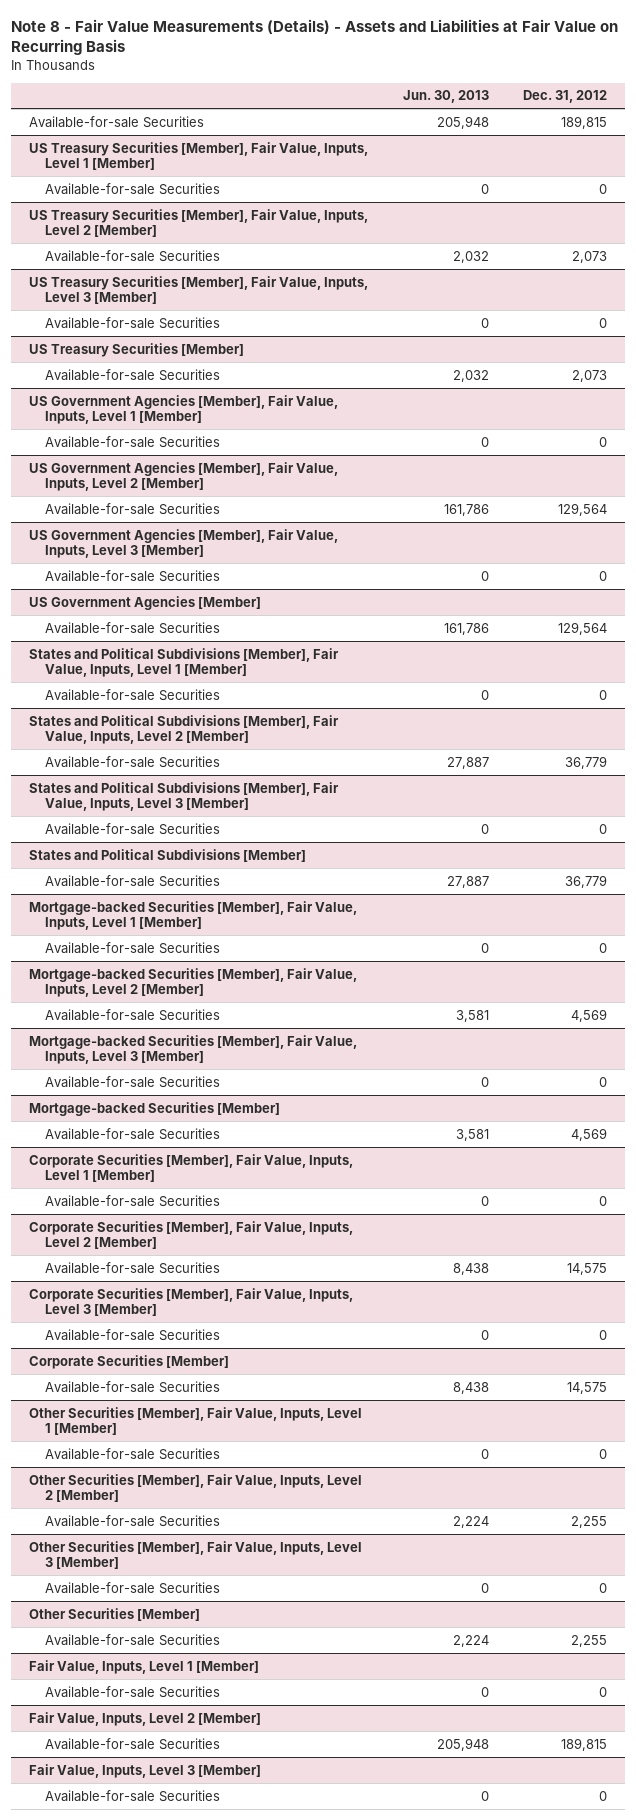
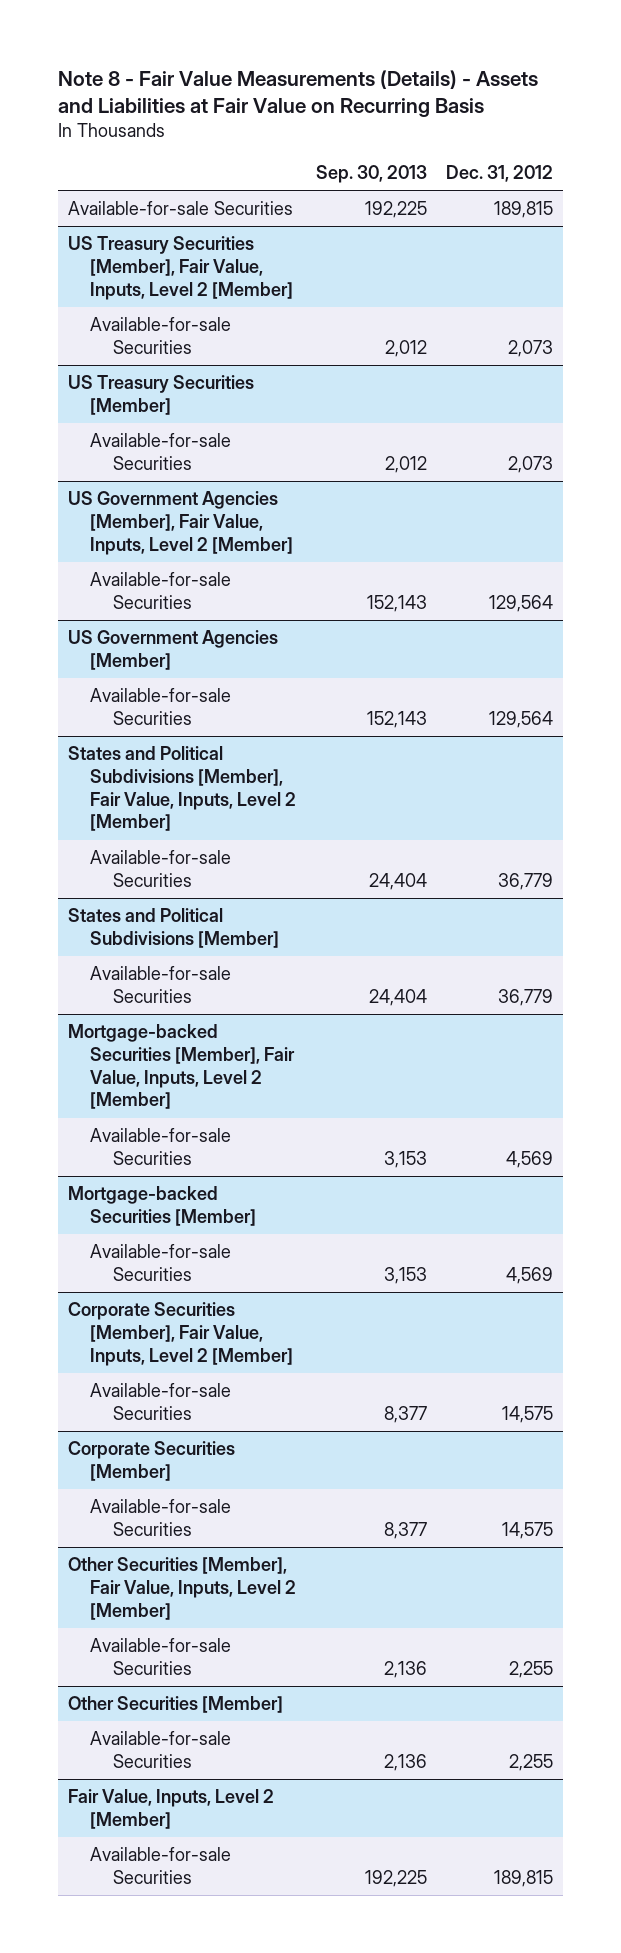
- | Jun. 30, 2013 | Dec. 31, 2012
+ | Sep. 30, 2013 | Dec. 31, 2012
- US Treasury Securities [Member], Fair Value, Inputs, Level 1 [Member]
- Available-for-sale Securities | 0 | 0
- US Treasury Securities [Member], Fair Value, Inputs, Level 3 [Member]
- Available-for-sale Securities | 0 | 0
- US Government Agencies [Member], Fair Value, Inputs, Level 1 [Member]
- Available-for-sale Securities | 0 | 0
- US Government Agencies [Member], Fair Value, Inputs, Level 3 [Member]
- Available-for-sale Securities | 0 | 0
- States and Political Subdivisions [Member], Fair Value, Inputs, Level 1 [Member]
- Available-for-sale Securities | 0 | 0
- States and Political Subdivisions [Member], Fair Value, Inputs, Level 3 [Member]
- Available-for-sale Securities | 0 | 0
- Mortgage-backed Securities [Member], Fair Value, Inputs, Level 1 [Member]
- Available-for-sale Securities | 0 | 0
- Mortgage-backed Securities [Member], Fair Value, Inputs, Level 3 [Member]
- Available-for-sale Securities | 0 | 0
- Corporate Securities [Member], Fair Value, Inputs, Level 1 [Member]
- Available-for-sale Securities | 0 | 0
- Corporate Securities [Member], Fair Value, Inputs, Level 3 [Member]
- Available-for-sale Securities | 0 | 0
- Other Securities [Member], Fair Value, Inputs, Level 1 [Member]
- Available-for-sale Securities | 0 | 0
- Other Securities [Member], Fair Value, Inputs, Level 3 [Member]
- Available-for-sale Securities | 0 | 0
- Fair Value, Inputs, Level 1 [Member]
- Available-for-sale Securities | 0 | 0
- Fair Value, Inputs, Level 3 [Member]
- Available-for-sale Securities | 0 | 0

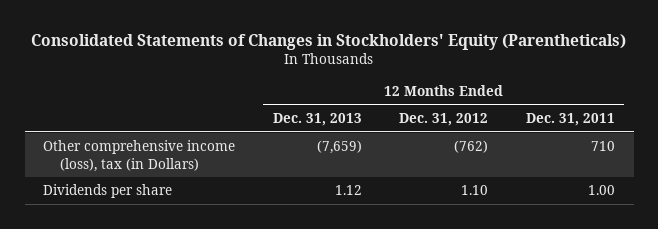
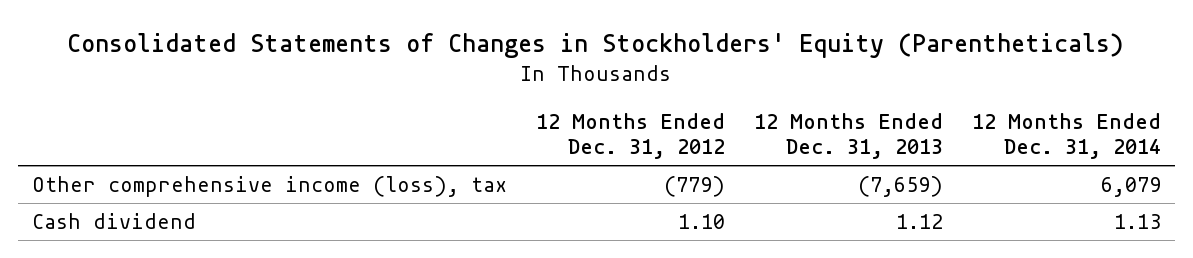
- | 12 Months Ended Dec. 31, 2013 | 12 Months Ended Dec. 31, 2012 | 12 Months Ended Dec. 31, 2011
+ | 12 Months Ended Dec. 31, 2012 | 12 Months Ended Dec. 31, 2013 | 12 Months Ended Dec. 31, 2014
- Other comprehensive income (loss), tax (in Dollars) | (7,659) | (762) | 710
- Dividends per share | 1.12 | 1.10 | 1.00
+ Other comprehensive income (loss), tax | (779) | (7,659) | 6,079
+ Cash dividend | 1.10 | 1.12 | 1.13

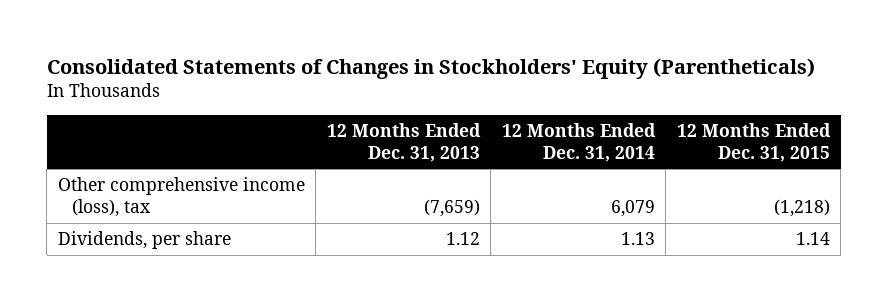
- | 12 Months Ended Dec. 31, 2012 | 12 Months Ended Dec. 31, 2013 | 12 Months Ended Dec. 31, 2014
+ | 12 Months Ended Dec. 31, 2013 | 12 Months Ended Dec. 31, 2014 | 12 Months Ended Dec. 31, 2015
- Cash dividend | 1.10 | 1.12 | 1.13
+ Dividends, per share | 1.12 | 1.13 | 1.14

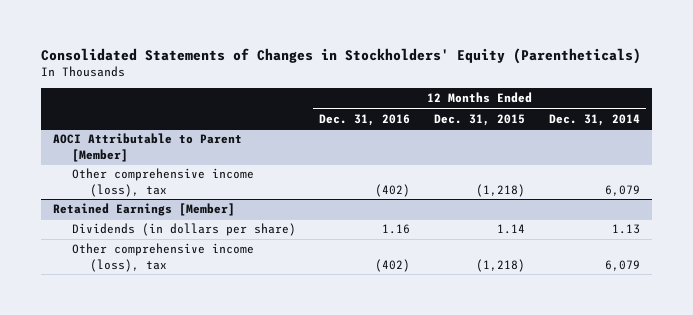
- | 12 Months Ended Dec. 31, 2013 | 12 Months Ended Dec. 31, 2014 | 12 Months Ended Dec. 31, 2015
+ | 12 Months Ended Dec. 31, 2016 | 12 Months Ended Dec. 31, 2015 | 12 Months Ended Dec. 31, 2014
+ AOCI Attributable to Parent [Member]
- Dividends, per share | 1.12 | 1.13 | 1.14
+ Retained Earnings [Member]
+ Dividends (in dollars per share) | 1.16 | 1.14 | 1.13
+ Other comprehensive income (loss), tax | (402) | (1,218) | 6,079

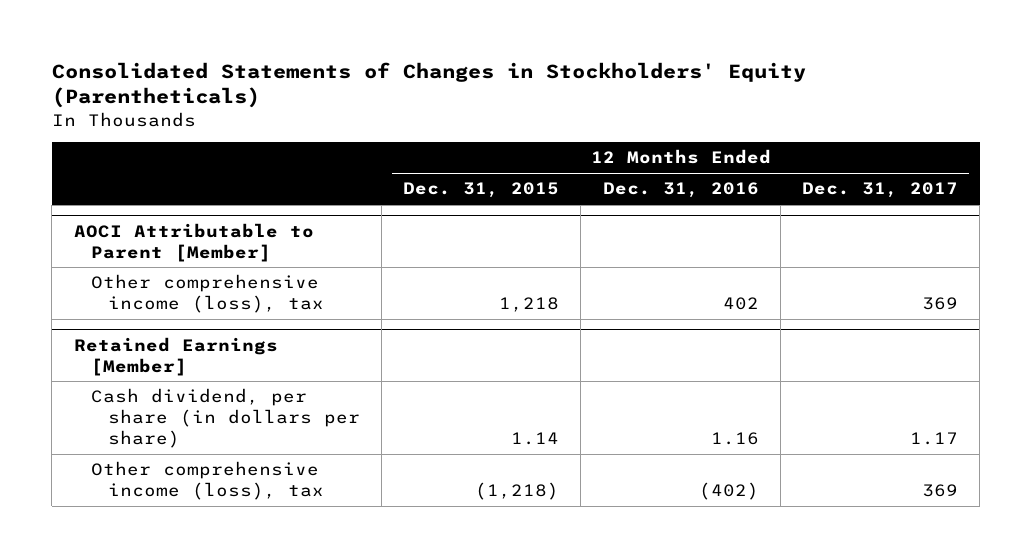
- | 12 Months Ended Dec. 31, 2016 | 12 Months Ended Dec. 31, 2015 | 12 Months Ended Dec. 31, 2014
+ | 12 Months Ended Dec. 31, 2015 | 12 Months Ended Dec. 31, 2016 | 12 Months Ended Dec. 31, 2017
@ AOCI Attributable to Parent [Member]
- Other comprehensive income (loss), tax | (402) | (1,218) | 6,079
+ Other comprehensive income (loss), tax | 1,218 | 402 | 369
@ Retained Earnings [Member]
- Dividends (in dollars per share) | 1.16 | 1.14 | 1.13
+ Cash dividend, per share (in dollars per share) | 1.14 | 1.16 | 1.17

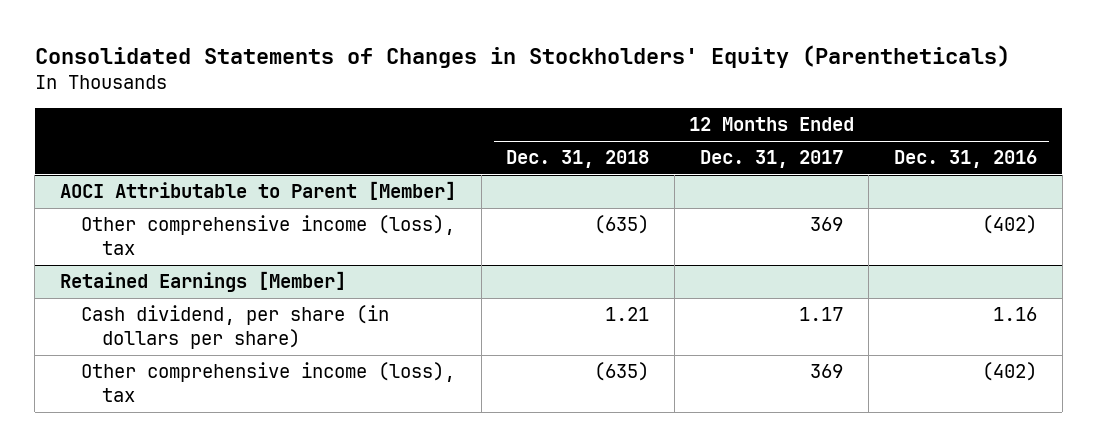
- | 12 Months Ended Dec. 31, 2015 | 12 Months Ended Dec. 31, 2016 | 12 Months Ended Dec. 31, 2017
+ | 12 Months Ended Dec. 31, 2018 | 12 Months Ended Dec. 31, 2017 | 12 Months Ended Dec. 31, 2016
@ AOCI Attributable to Parent [Member]
- Other comprehensive income (loss), tax | 1,218 | 402 | 369
+ Other comprehensive income (loss), tax | (635) | 369 | (402)

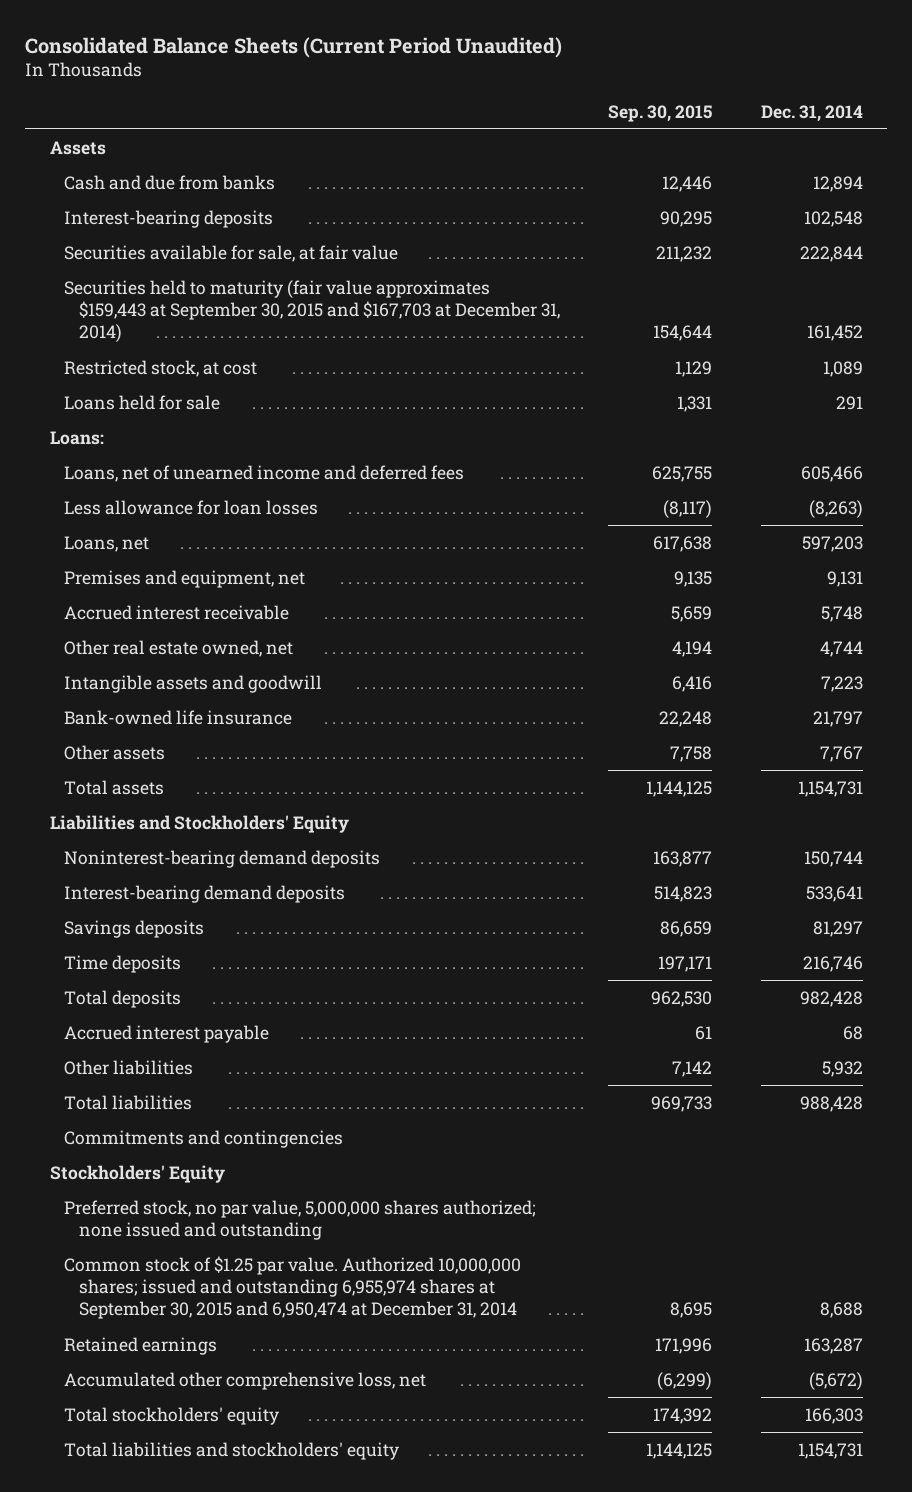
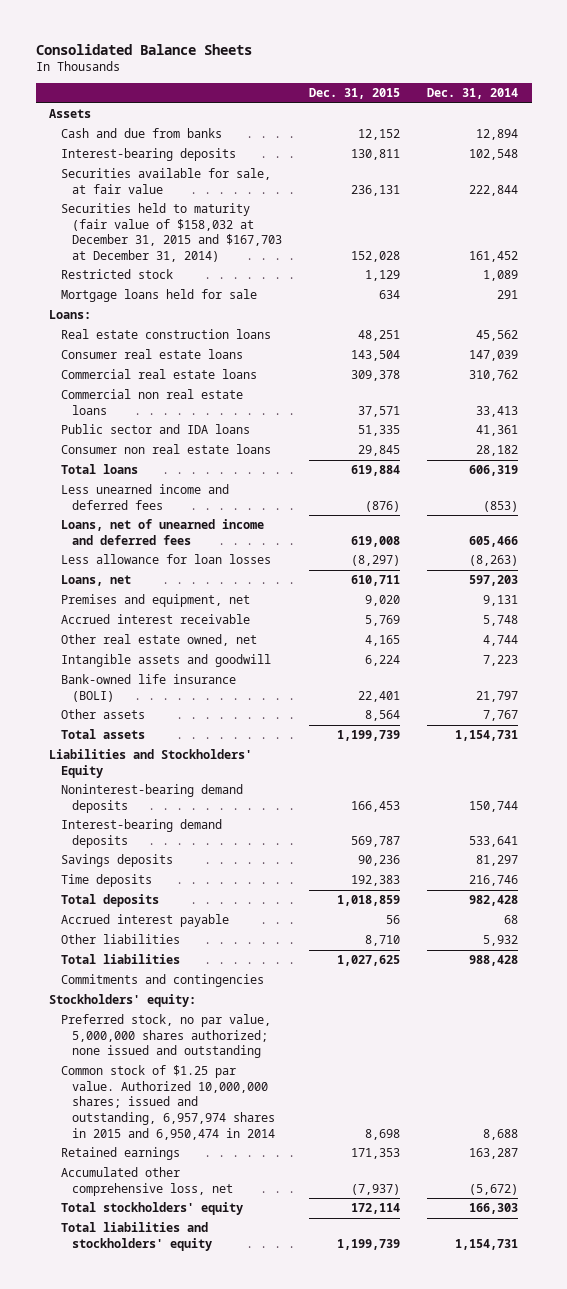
- Consolidated Balance Sheets (Current Period Unaudited)
+ Consolidated Balance Sheets
- | Sep. 30, 2015 | Dec. 31, 2014
+ | Dec. 31, 2015 | Dec. 31, 2014
- Securities held to maturity (fair value approximates $159,443 at September 30, 2015 and $167,703 at December 31, 2014) | 154,644 | 161,452
- Restricted stock, at cost | 1,129 | 1,089
- Loans held for sale | 1,331 | 291
+ Securities held to maturity (fair value of $158,032 at December 31, 2015 and $167,703 at December 31, 2014) | 152,028 | 161,452
+ Restricted stock | 1,129 | 1,089
+ Mortgage loans held for sale | 634 | 291
+ Real estate construction loans | 48,251 | 45,562
+ Consumer real estate loans | 143,504 | 147,039
+ Commercial real estate loans | 309,378 | 310,762
+ Commercial non real estate loans | 37,571 | 33,413
+ Public sector and IDA loans | 51,335 | 41,361
+ Consumer non real estate loans | 29,845 | 28,182
+ Total loans | 619,884 | 606,319
+ Less unearned income and deferred fees | (876) | (853)
- Bank-owned life insurance | 22,248 | 21,797
+ Bank-owned life insurance (BOLI) | 22,401 | 21,797
- Stockholders' Equity
+ Stockholders' equity:
- Common stock of $1.25 par value. Authorized 10,000,000 shares; issued and outstanding 6,955,974 shares at September 30, 2015 and 6,950,474 at December 31, 2014 | 8,695 | 8,688
+ Common stock of $1.25 par value. Authorized 10,000,000 shares; issued and outstanding, 6,957,974 shares in 2015 and 6,950,474 in 2014 | 8,698 | 8,688

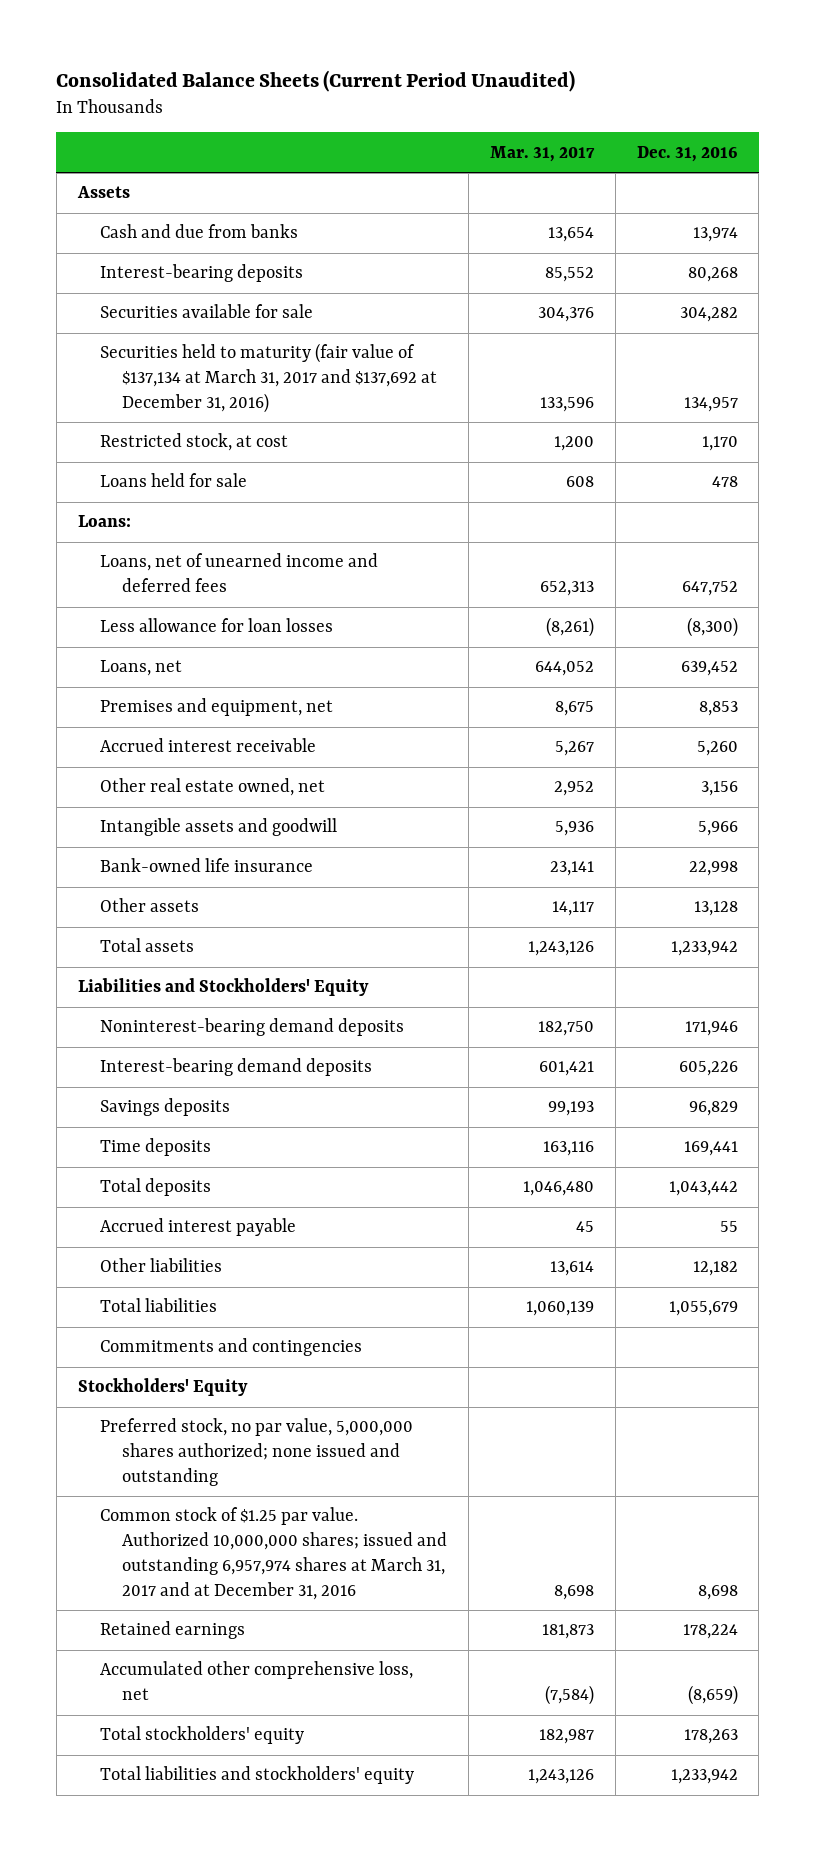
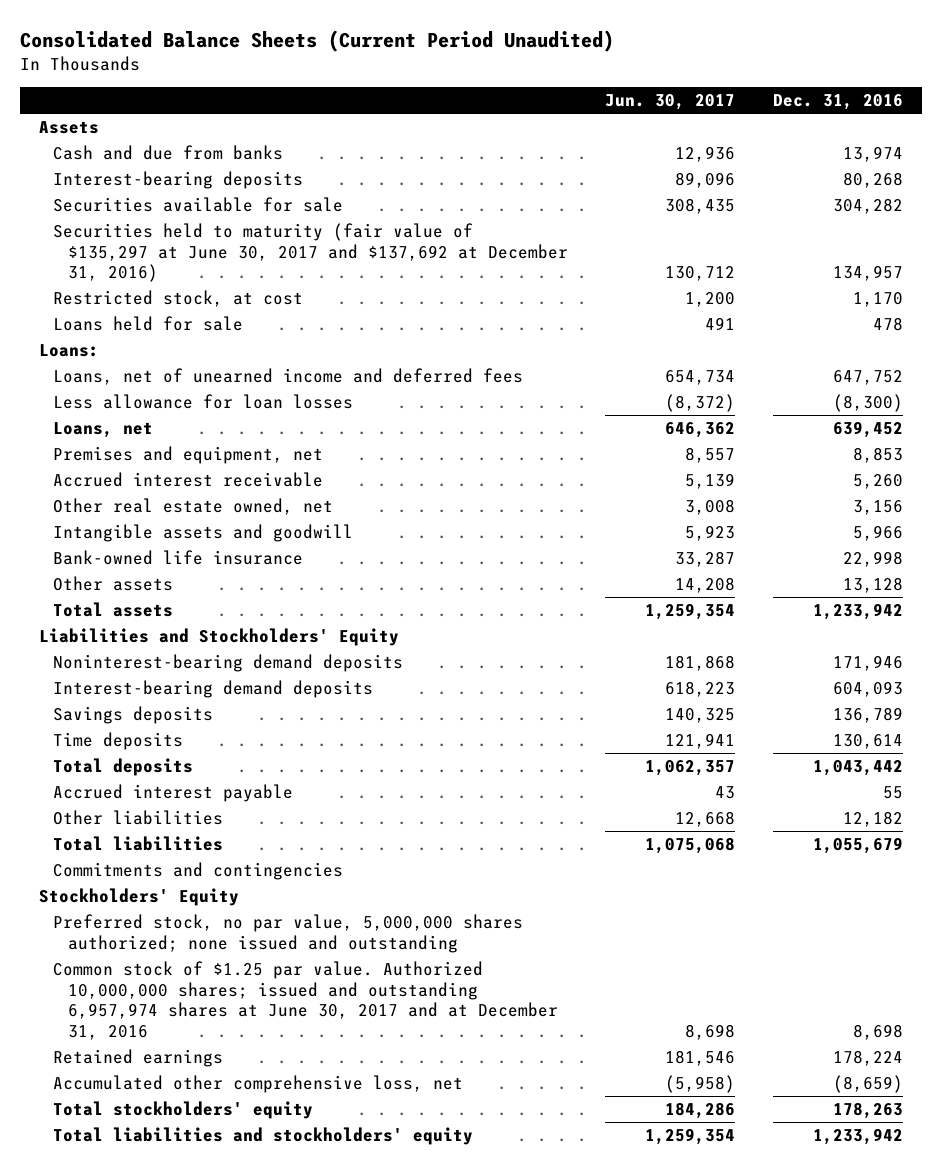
- | Mar. 31, 2017 | Dec. 31, 2016
+ | Jun. 30, 2017 | Dec. 31, 2016
- Securities held to maturity (fair value of $137,134 at March 31, 2017 and $137,692 at December 31, 2016) | 133,596 | 134,957
+ Securities held to maturity (fair value of $135,297 at June 30, 2017 and $137,692 at December 31, 2016) | 130,712 | 134,957
- Interest-bearing demand deposits | 601,421 | 605,226
- Savings deposits | 99,193 | 96,829
- Time deposits | 163,116 | 169,441
+ Interest-bearing demand deposits | 618,223 | 604,093
+ Savings deposits | 140,325 | 136,789
+ Time deposits | 121,941 | 130,614
- Common stock of $1.25 par value. Authorized 10,000,000 shares; issued and outstanding 6,957,974 shares at March 31, 2017 and at December 31, 2016 | 8,698 | 8,698
+ Common stock of $1.25 par value. Authorized 10,000,000 shares; issued and outstanding 6,957,974 shares at June 30, 2017 and at December 31, 2016 | 8,698 | 8,698

